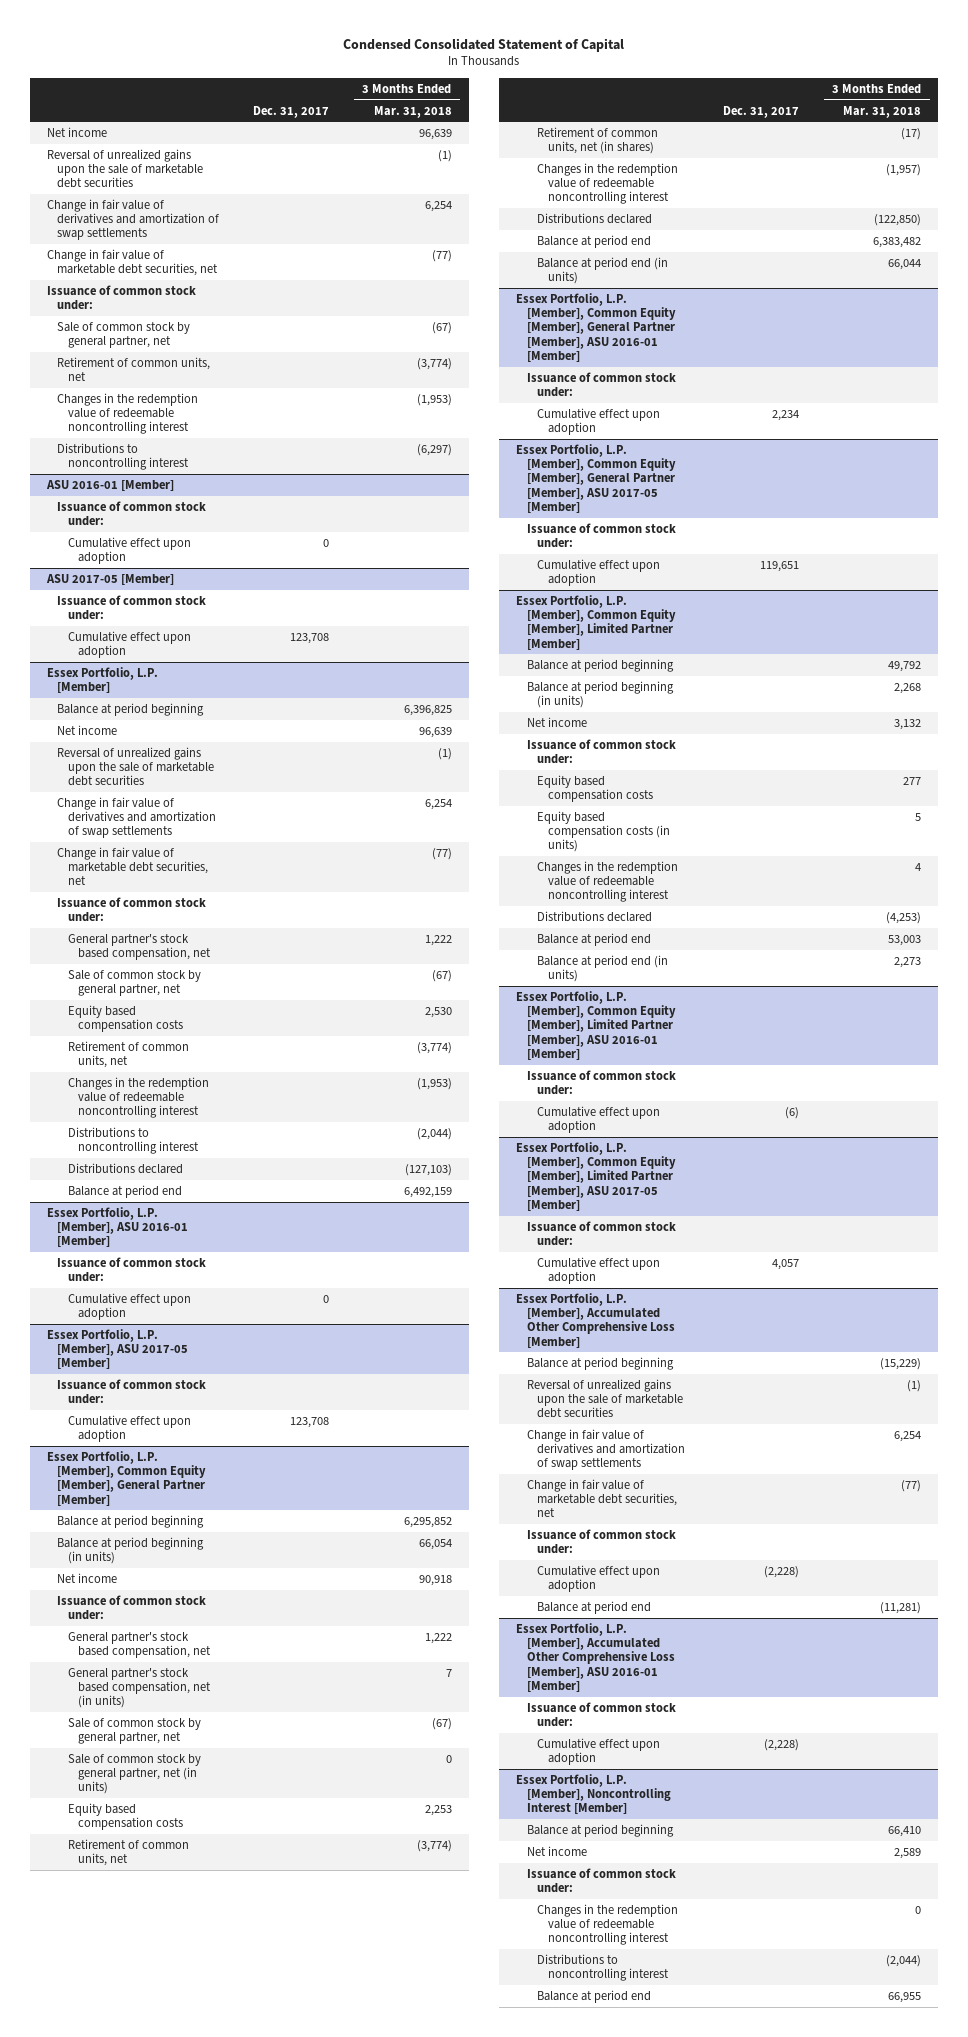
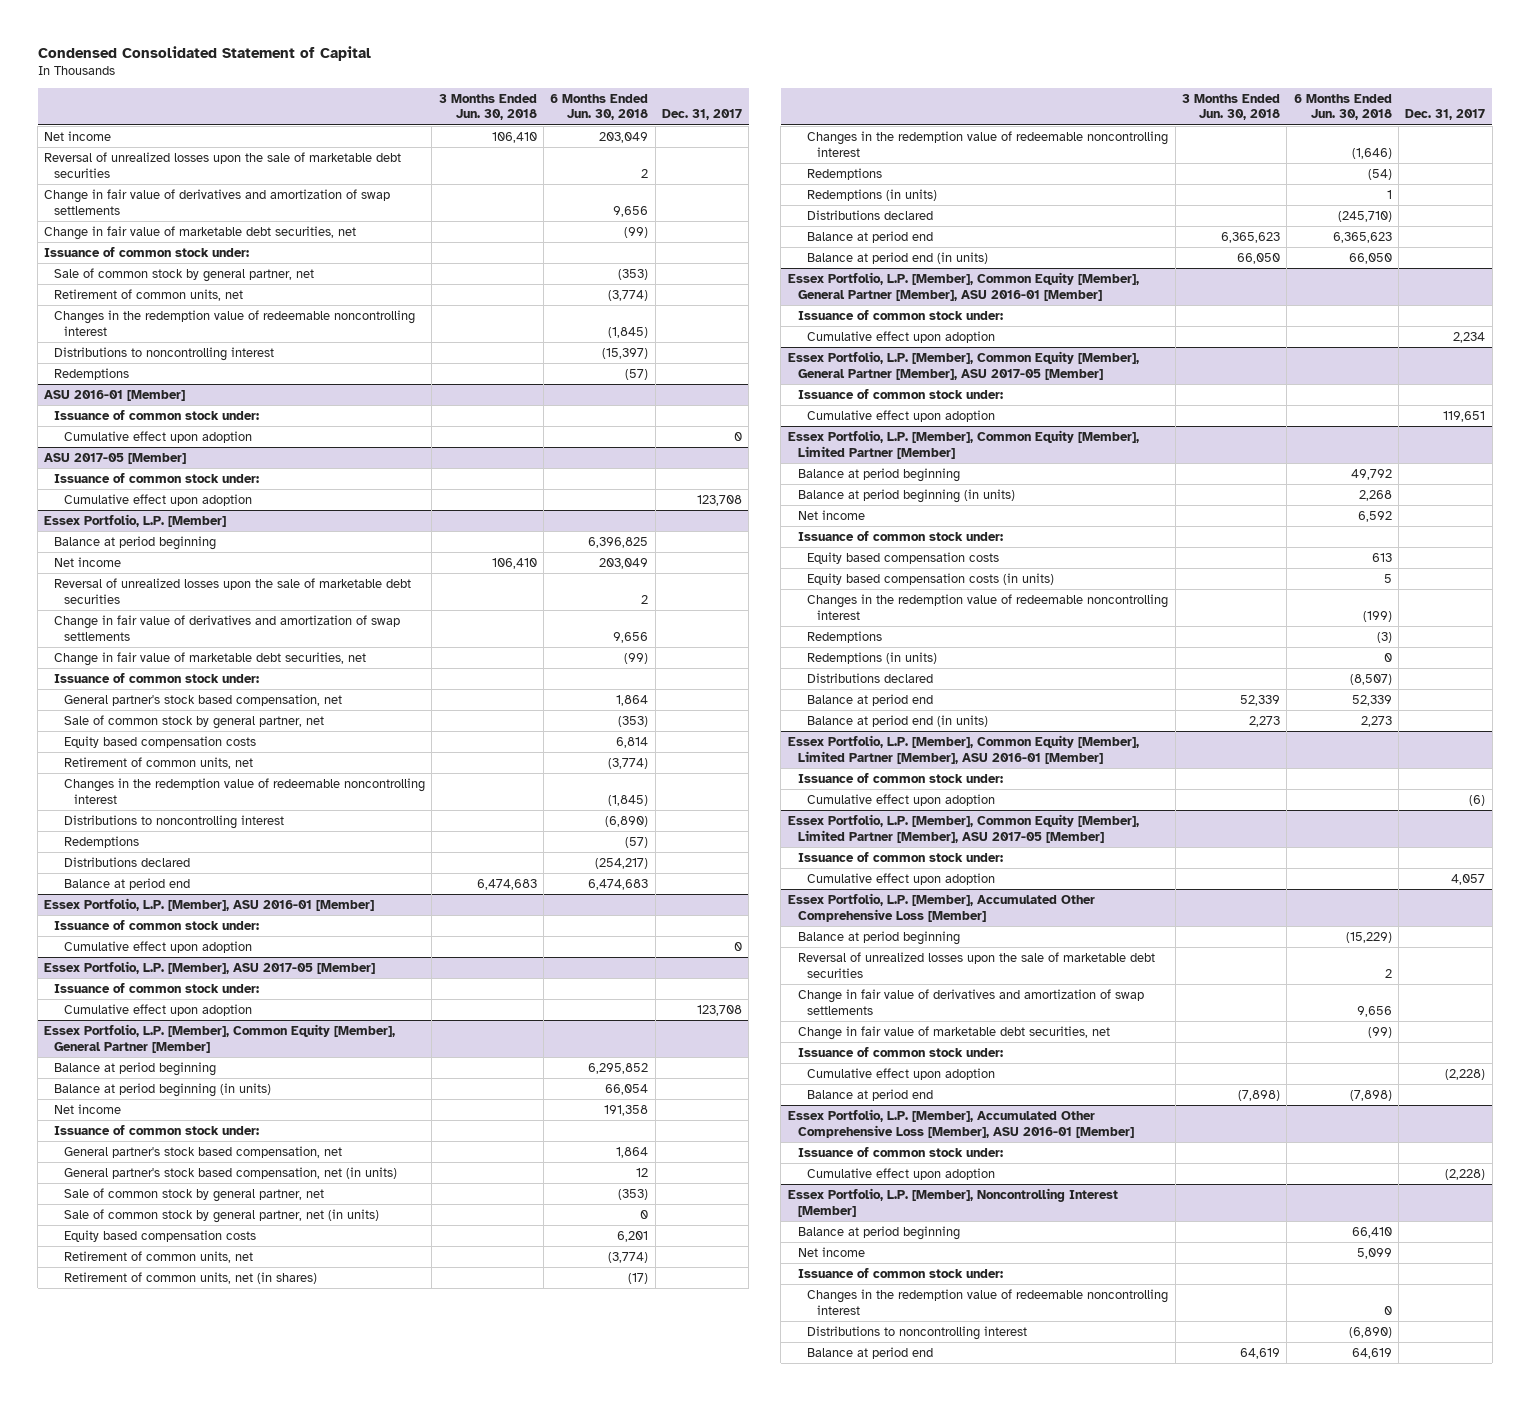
- | Dec. 31, 2017 | 3 Months Ended Mar. 31, 2018
+ | 3 Months Ended Jun. 30, 2018 | 6 Months Ended Jun. 30, 2018 | Dec. 31, 2017
- Reversal of unrealized gains upon the sale of marketable debt securities | | (1)
+ Reversal of unrealized losses upon the sale of marketable debt securities | | 2 |
+ Redemptions | | (57) |
@ Essex Portfolio, L.P. [Member]
- Reversal of unrealized gains upon the sale of marketable debt securities | | (1)
+ Reversal of unrealized losses upon the sale of marketable debt securities | | 2 |
+ Redemptions | | (57) |
@ Essex Portfolio, L.P. [Member], Common Equity [Member], General Partner [Member]
+ Redemptions | | (54) |
+ Redemptions (in units) | | 1 |
@ Essex Portfolio, L.P. [Member], Common Equity [Member], Limited Partner [Member]
+ Redemptions | | (3) |
+ Redemptions (in units) | | 0 |
@ Essex Portfolio, L.P. [Member], Accumulated Other Comprehensive Loss [Member]
- Reversal of unrealized gains upon the sale of marketable debt securities | | (1)
+ Reversal of unrealized losses upon the sale of marketable debt securities | | 2 |

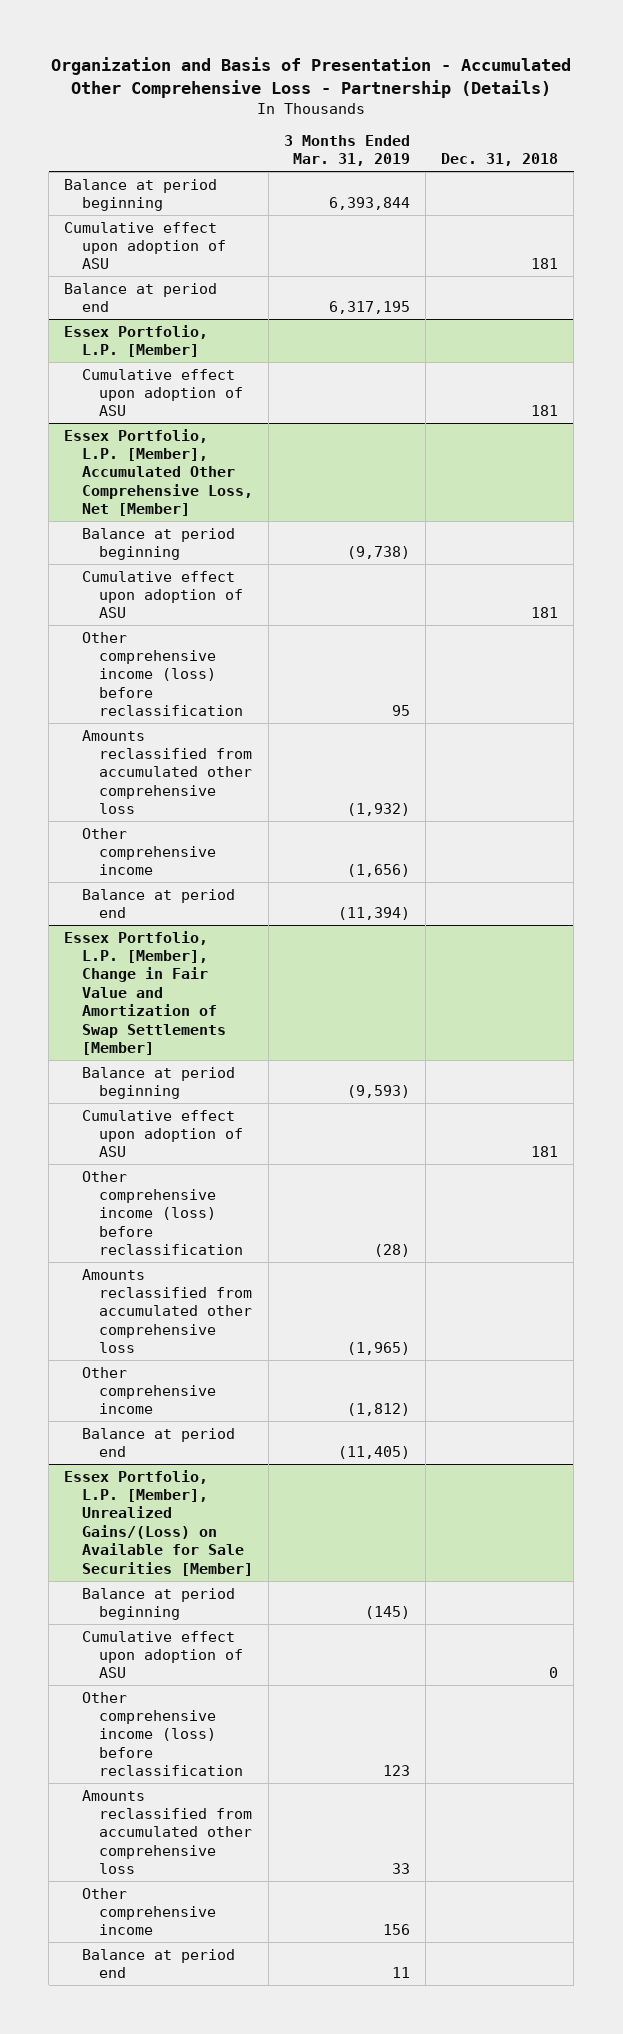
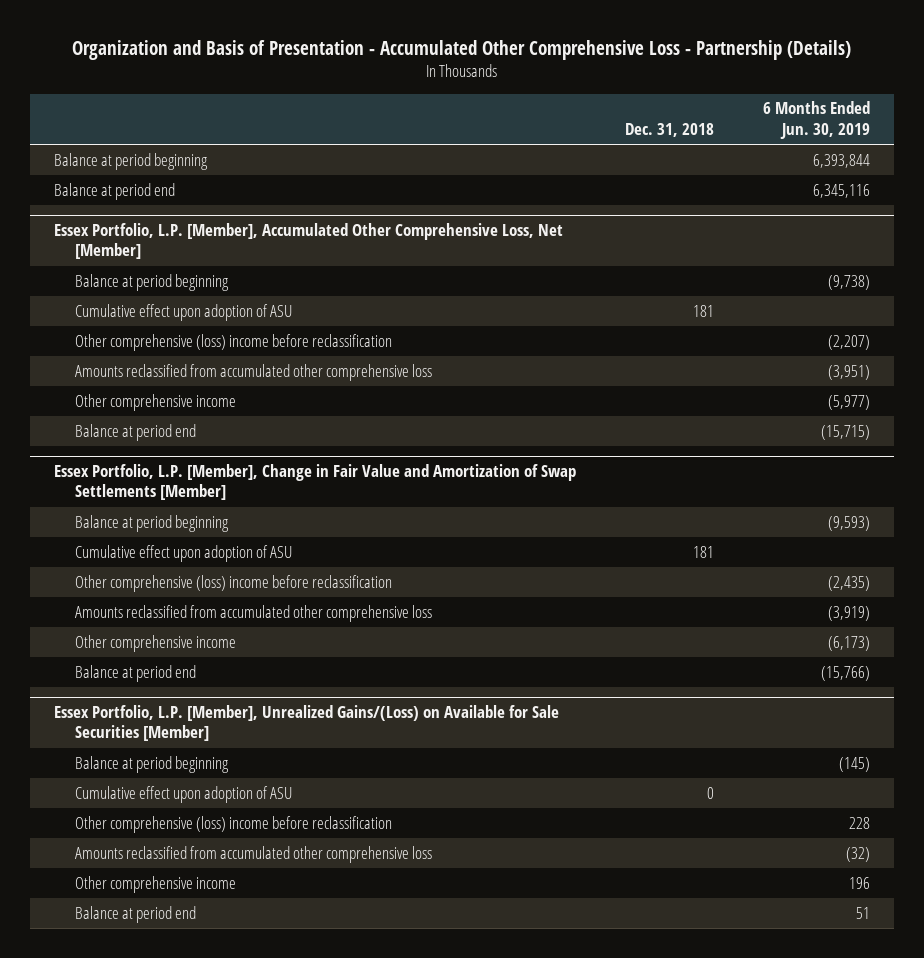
- | 3 Months Ended Mar. 31, 2019 | Dec. 31, 2018
+ | Dec. 31, 2018 | 6 Months Ended Jun. 30, 2019
- Cumulative effect upon adoption of ASU | | 181
- Essex Portfolio, L.P. [Member]
- Cumulative effect upon adoption of ASU | | 181
@ Essex Portfolio, L.P. [Member], Accumulated Other Comprehensive Loss, Net [Member]
- Other comprehensive income (loss) before reclassification | 95 |
+ Other comprehensive (loss) income before reclassification | | (2,207)
@ Essex Portfolio, L.P. [Member], Change in Fair Value and Amortization of Swap Settlements [Member]
- Other comprehensive income (loss) before reclassification | (28) |
+ Other comprehensive (loss) income before reclassification | | (2,435)
@ Essex Portfolio, L.P. [Member], Unrealized Gains/(Loss) on Available for Sale Securities [Member]
- Other comprehensive income (loss) before reclassification | 123 |
+ Other comprehensive (loss) income before reclassification | | 228

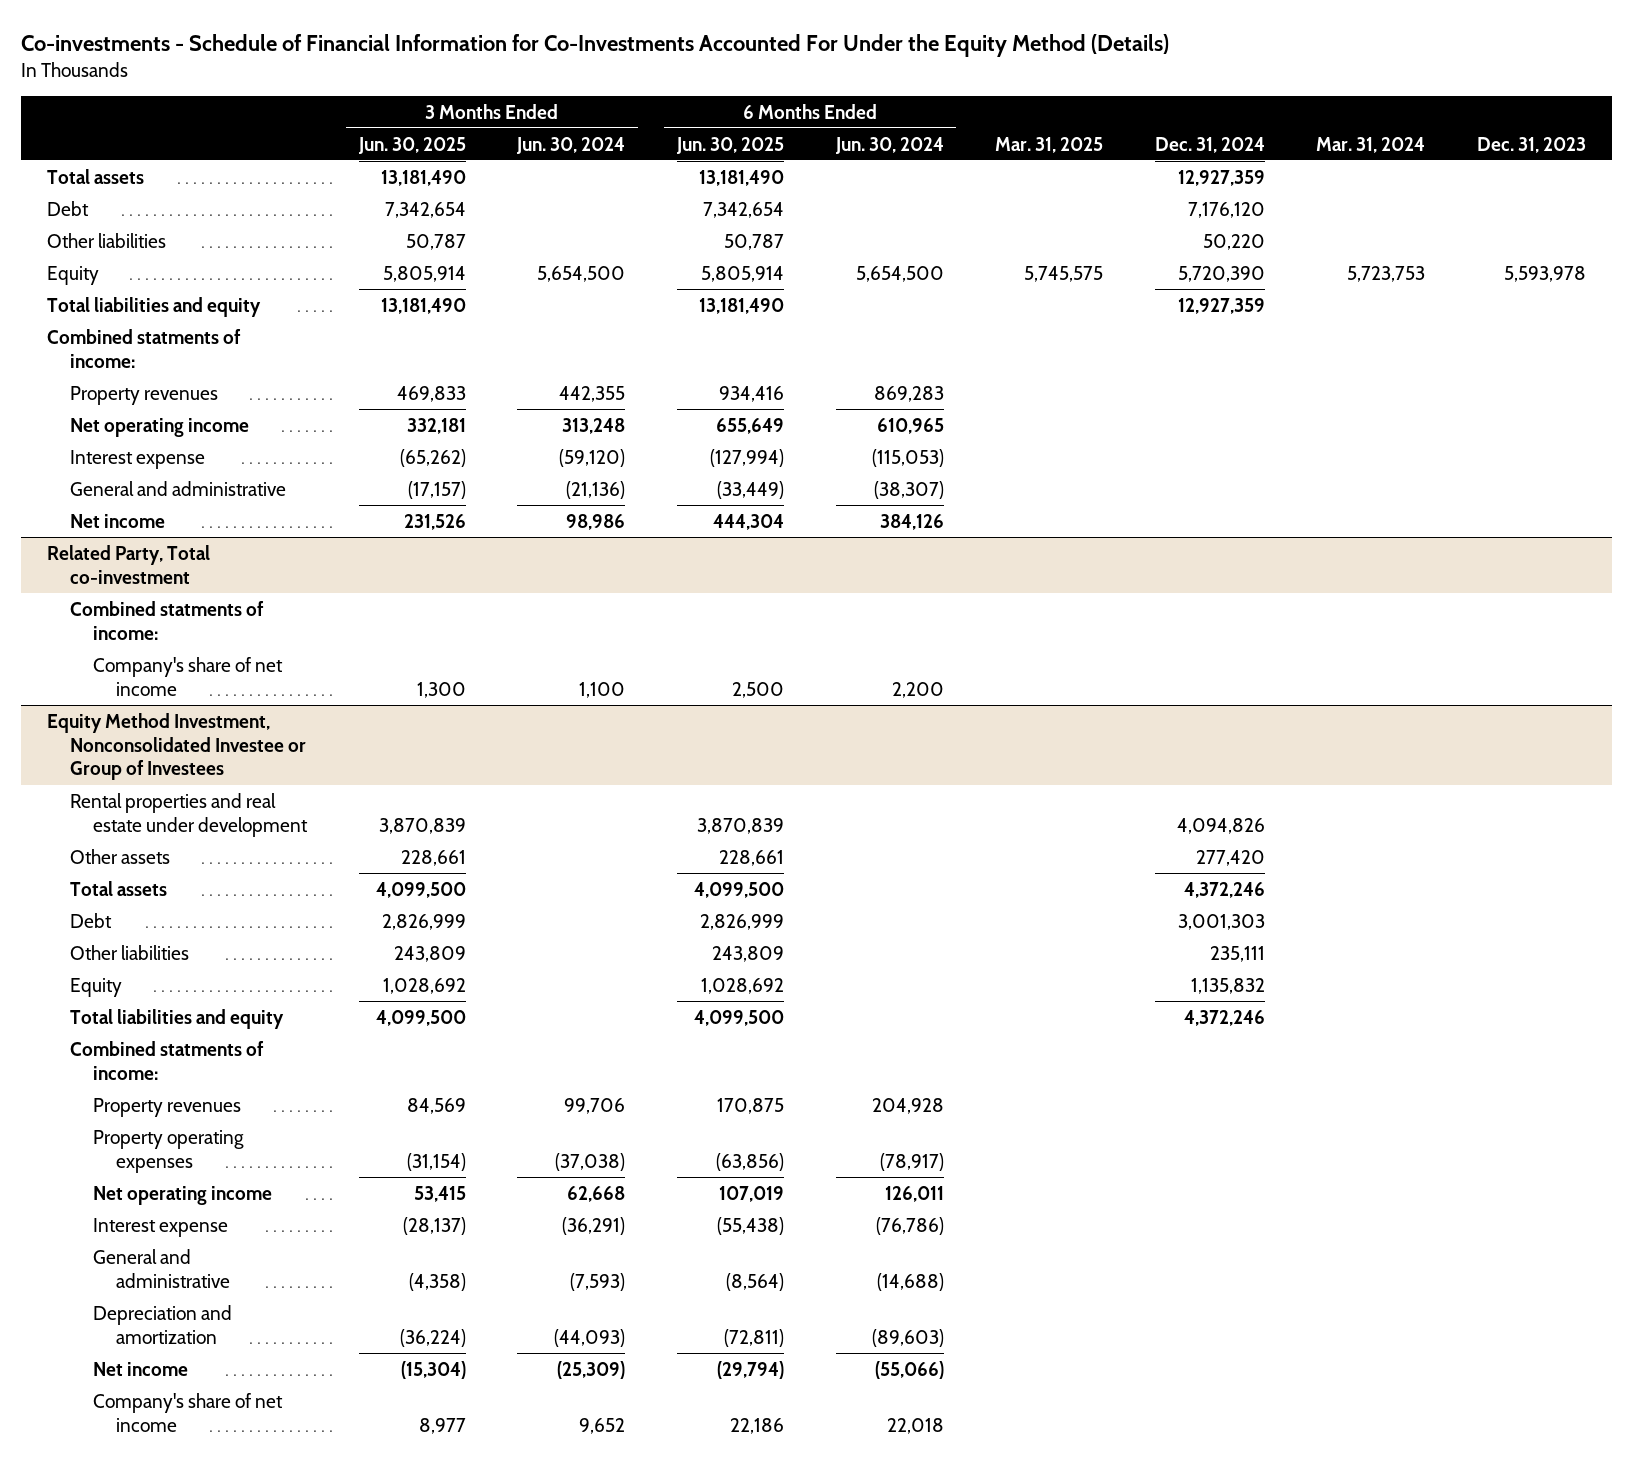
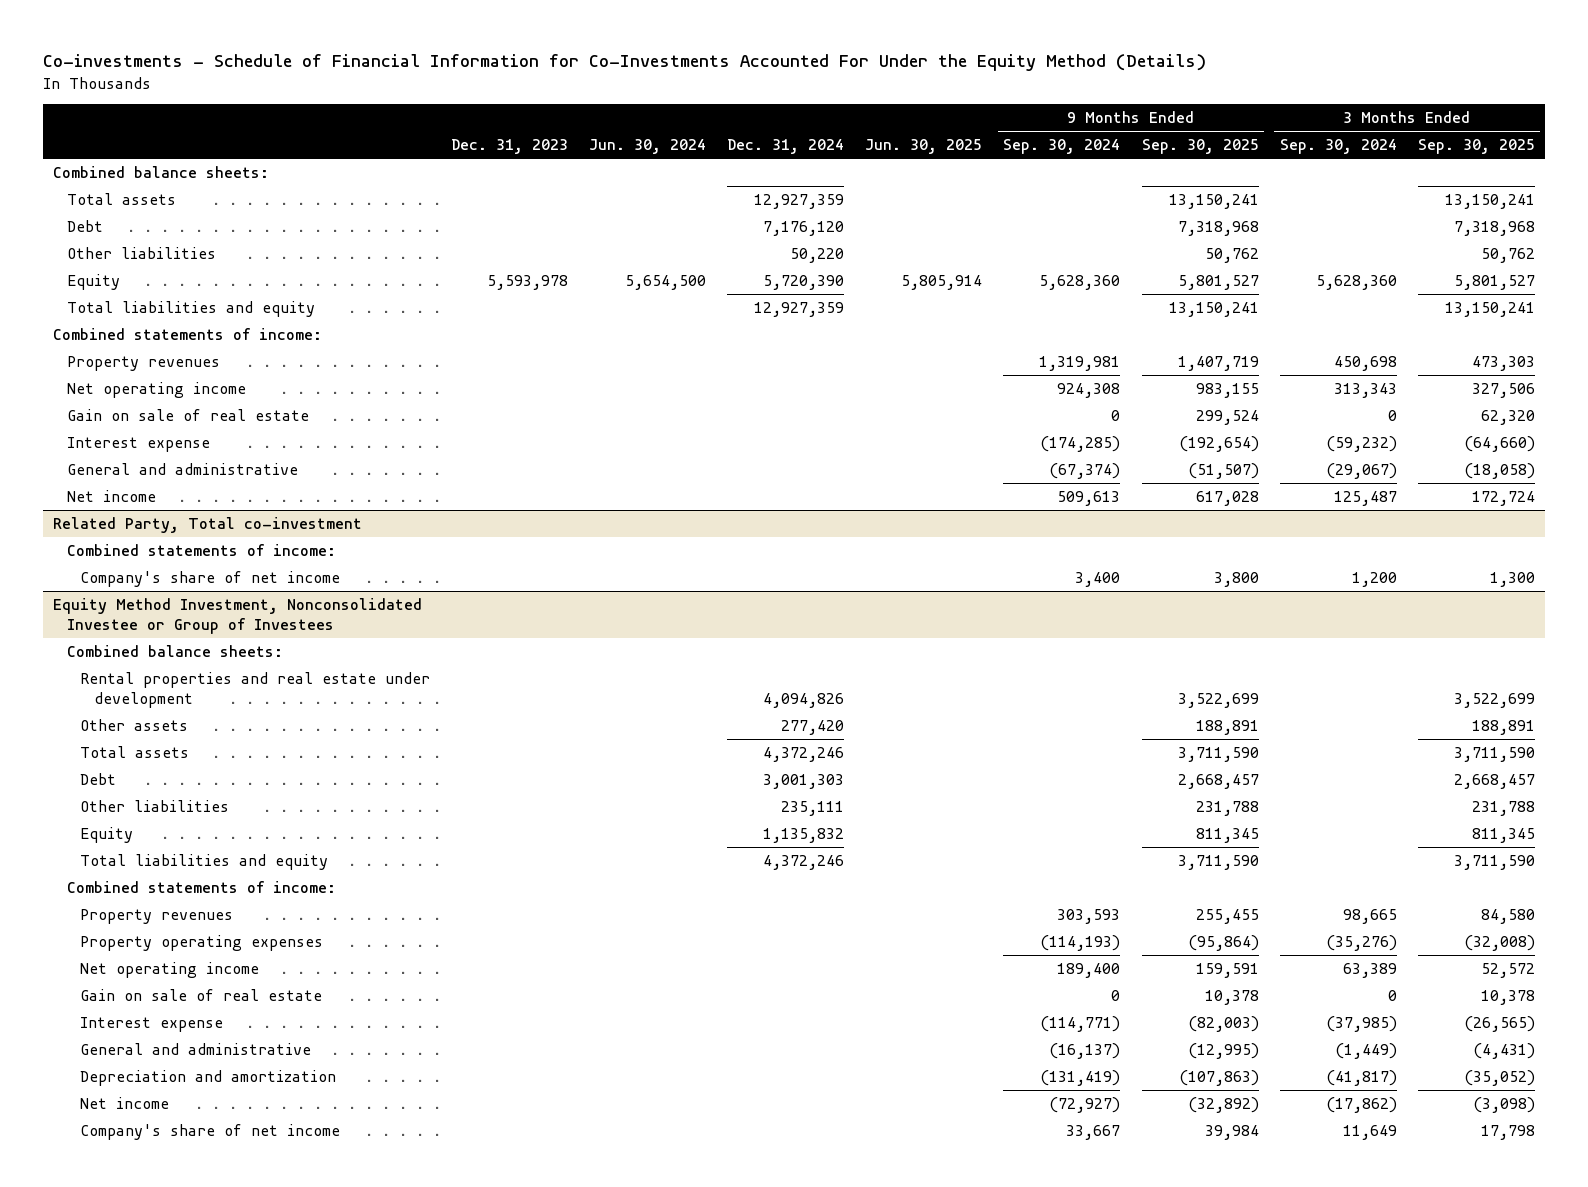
- | 3 Months Ended Jun. 30, 2025 | 3 Months Ended Jun. 30, 2024 | 6 Months Ended Jun. 30, 2025 | 6 Months Ended Jun. 30, 2024 | Mar. 31, 2025 | Dec. 31, 2024 | Mar. 31, 2024 | Dec. 31, 2023
+ | Dec. 31, 2023 | Jun. 30, 2024 | Dec. 31, 2024 | Jun. 30, 2025 | 9 Months Ended Sep. 30, 2024 | 9 Months Ended Sep. 30, 2025 | 3 Months Ended Sep. 30, 2024 | 3 Months Ended Sep. 30, 2025
+ Combined balance sheets:
- Combined statments of income:
+ Combined statements of income:
+ Gain on sale of real estate | | | | | 0 | 299,524 | 0 | 62,320
@ Related Party, Total co-investment
- Combined statments of income:
+ Combined statements of income:
@ Equity Method Investment, Nonconsolidated Investee or Group of Investees
+ Combined balance sheets:
- Combined statments of income:
+ Combined statements of income:
+ Gain on sale of real estate | | | | | 0 | 10,378 | 0 | 10,378

